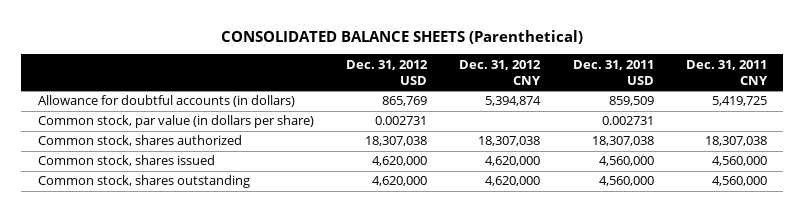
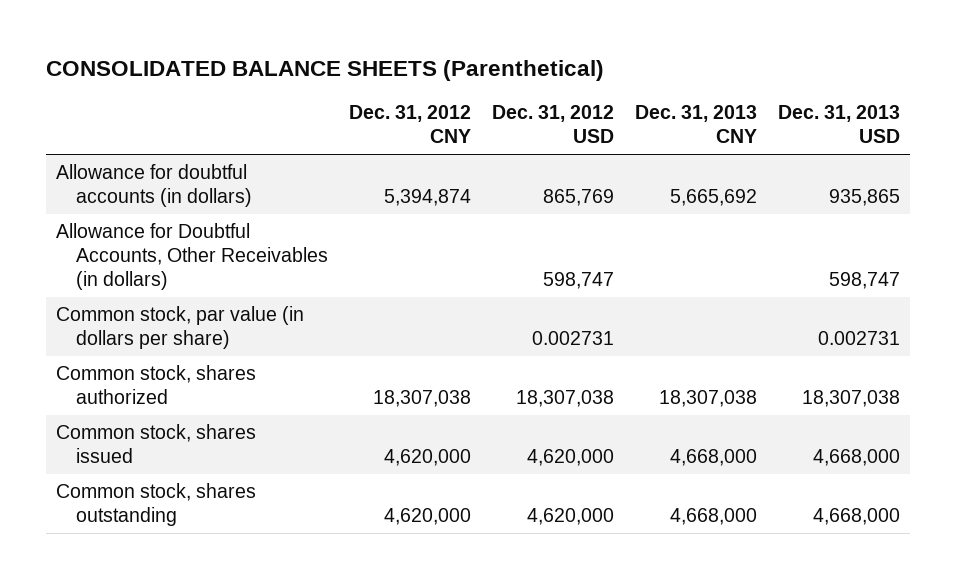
- | Dec. 31, 2012 USD | Dec. 31, 2012 CNY | Dec. 31, 2011 USD | Dec. 31, 2011 CNY
+ | Dec. 31, 2012 CNY | Dec. 31, 2012 USD | Dec. 31, 2013 CNY | Dec. 31, 2013 USD
+ Allowance for Doubtful Accounts, Other Receivables (in dollars) | | 598,747 | | 598,747

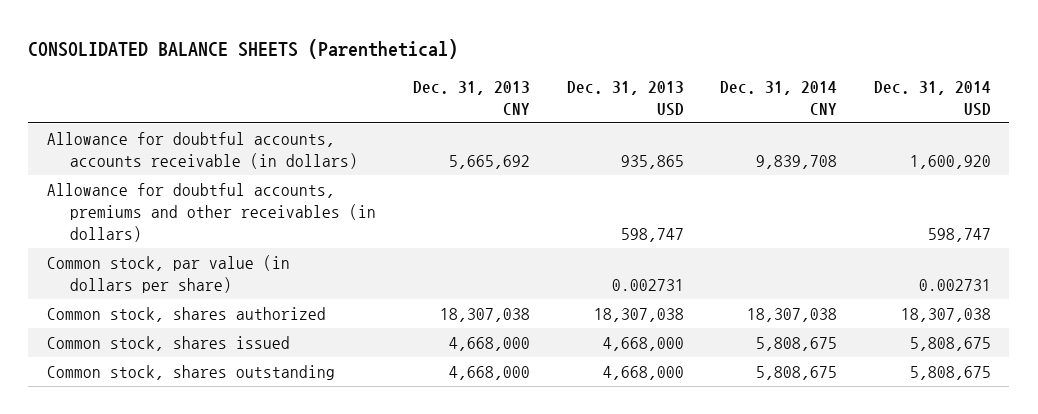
- | Dec. 31, 2012 CNY | Dec. 31, 2012 USD | Dec. 31, 2013 CNY | Dec. 31, 2013 USD
+ | Dec. 31, 2013 CNY | Dec. 31, 2013 USD | Dec. 31, 2014 CNY | Dec. 31, 2014 USD
- Allowance for doubtful accounts (in dollars) | 5,394,874 | 865,769 | 5,665,692 | 935,865
- Allowance for Doubtful Accounts, Other Receivables (in dollars) | | 598,747 | | 598,747
+ Allowance for doubtful accounts, accounts receivable (in dollars) | 5,665,692 | 935,865 | 9,839,708 | 1,600,920
+ Allowance for doubtful accounts, premiums and other receivables (in dollars) | | 598,747 | | 598,747

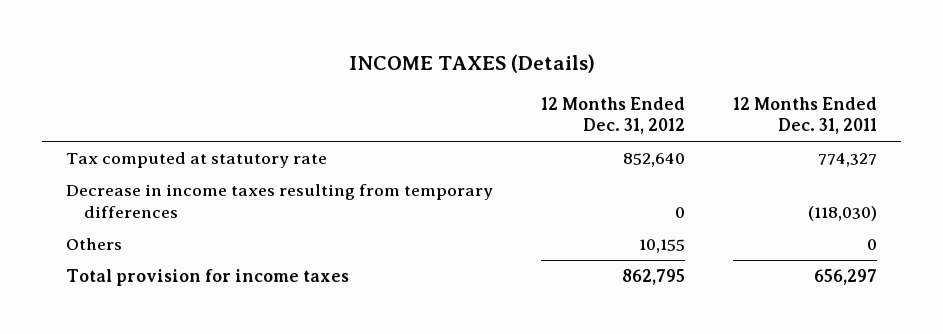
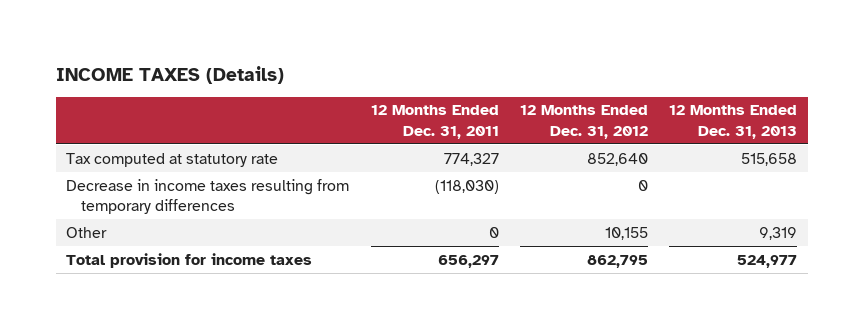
- | 12 Months Ended Dec. 31, 2012 | 12 Months Ended Dec. 31, 2011
+ | 12 Months Ended Dec. 31, 2011 | 12 Months Ended Dec. 31, 2012 | 12 Months Ended Dec. 31, 2013
- Others | 10,155 | 0
+ Other | 0 | 10,155 | 9,319

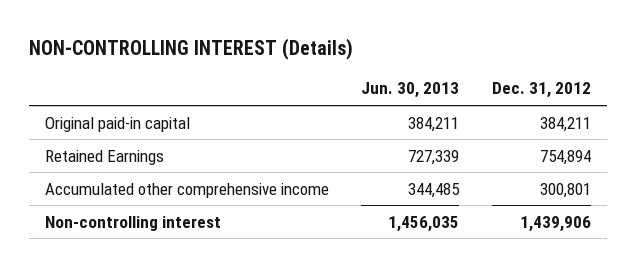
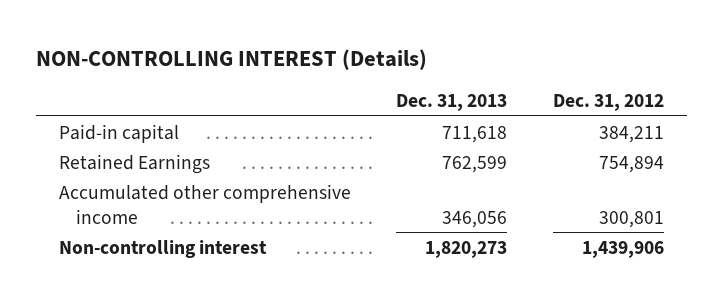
- | Jun. 30, 2013 | Dec. 31, 2012
+ | Dec. 31, 2013 | Dec. 31, 2012
- Original paid-in capital | 384,211 | 384,211
+ Paid-in capital | 711,618 | 384,211

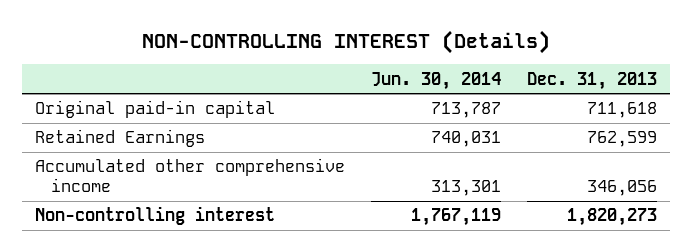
- | Dec. 31, 2013 | Dec. 31, 2012
+ | Jun. 30, 2014 | Dec. 31, 2013
- Paid-in capital | 711,618 | 384,211
+ Original paid-in capital | 713,787 | 711,618

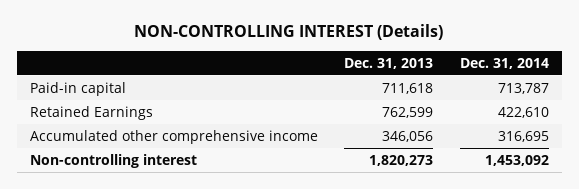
- | Jun. 30, 2014 | Dec. 31, 2013
+ | Dec. 31, 2013 | Dec. 31, 2014
- Original paid-in capital | 713,787 | 711,618
+ Paid-in capital | 711,618 | 713,787

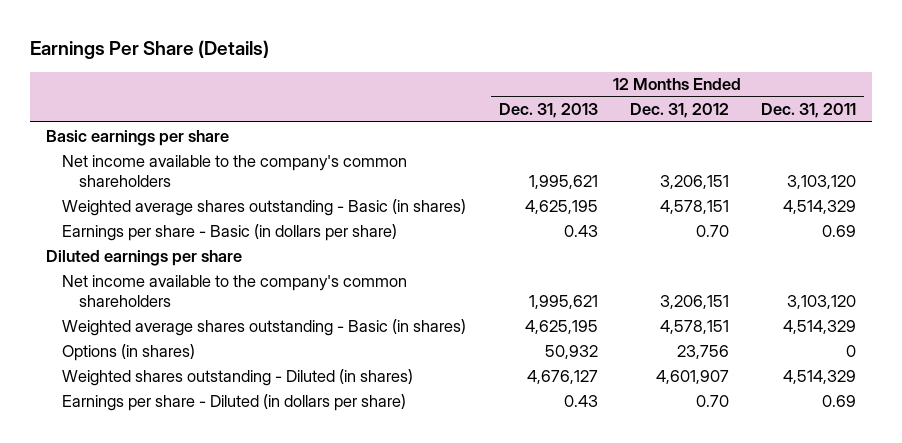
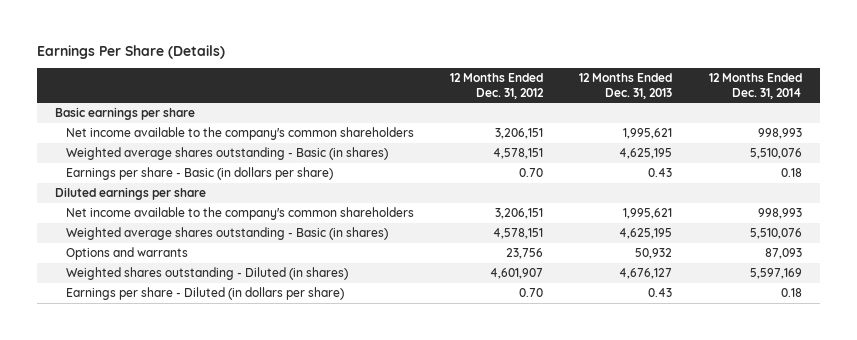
- | 12 Months Ended Dec. 31, 2013 | 12 Months Ended Dec. 31, 2012 | 12 Months Ended Dec. 31, 2011
+ | 12 Months Ended Dec. 31, 2012 | 12 Months Ended Dec. 31, 2013 | 12 Months Ended Dec. 31, 2014
- Options (in shares) | 50,932 | 23,756 | 0
+ Options and warrants | 23,756 | 50,932 | 87,093

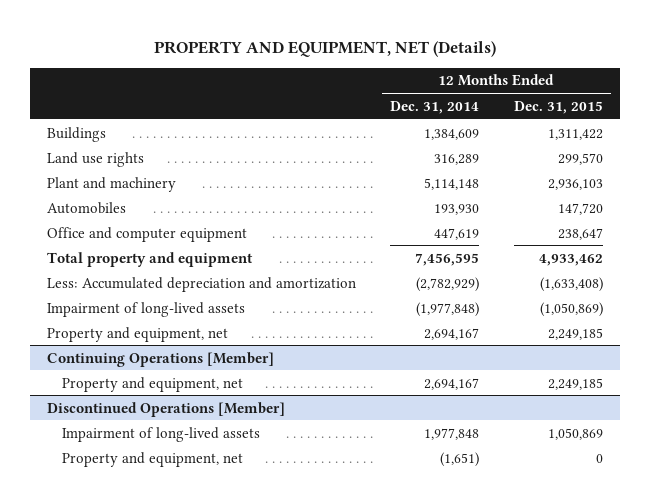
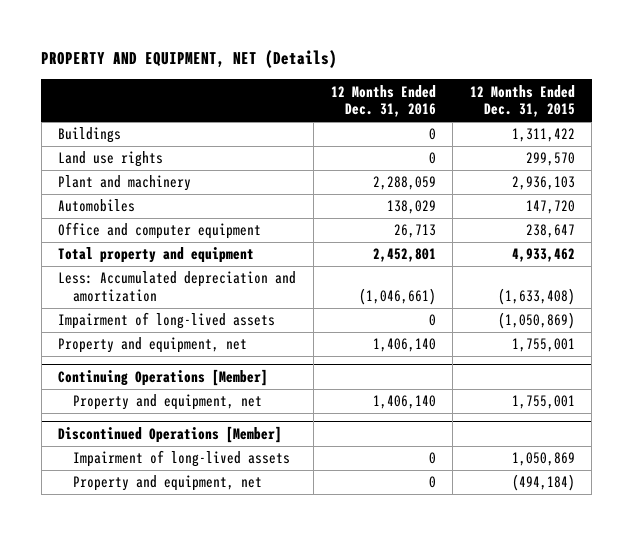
- | 12 Months Ended Dec. 31, 2014 | 12 Months Ended Dec. 31, 2015
+ | 12 Months Ended Dec. 31, 2016 | 12 Months Ended Dec. 31, 2015
- Property and equipment, net | 2,694,167 | 2,249,185
+ Property and equipment, net | 1,406,140 | 1,755,001
@ Continuing Operations [Member]
- Property and equipment, net | 2,694,167 | 2,249,185
+ Property and equipment, net | 1,406,140 | 1,755,001
@ Discontinued Operations [Member]
- Property and equipment, net | (1,651) | 0
+ Property and equipment, net | 0 | (494,184)

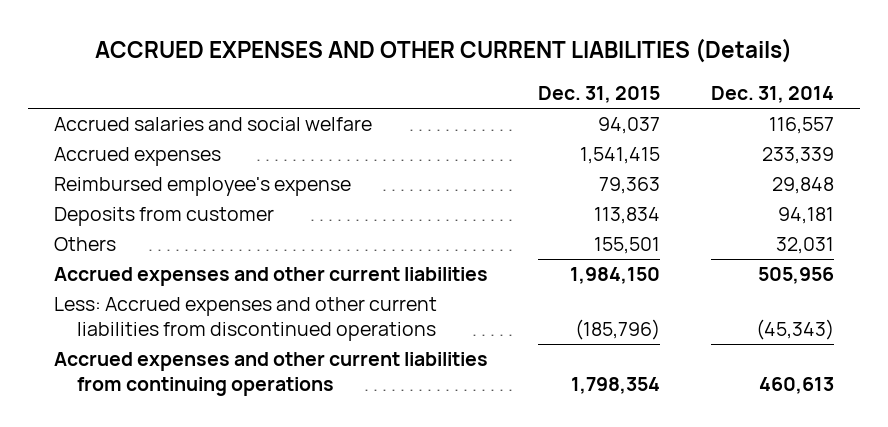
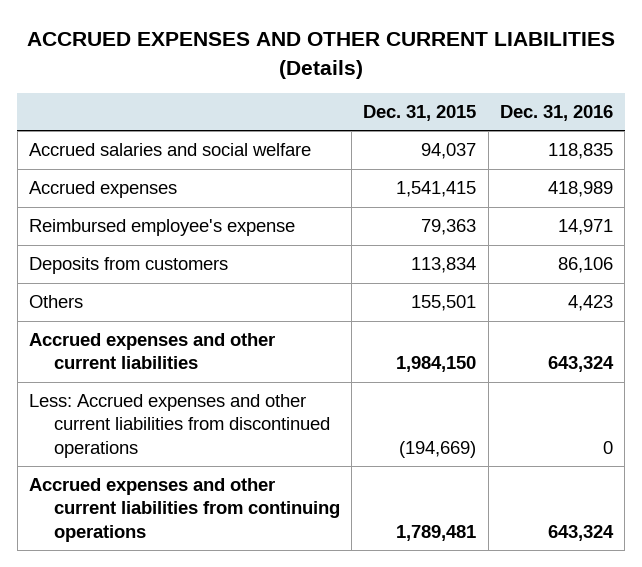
- | Dec. 31, 2015 | Dec. 31, 2014
+ | Dec. 31, 2015 | Dec. 31, 2016
- Deposits from customer | 113,834 | 94,181
+ Deposits from customers | 113,834 | 86,106
- Less: Accrued expenses and other current liabilities from discontinued operations | (185,796) | (45,343)
- Accrued expenses and other current liabilities from continuing operations | 1,798,354 | 460,613
+ Less: Accrued expenses and other current liabilities from discontinued operations | (194,669) | 0
+ Accrued expenses and other current liabilities from continuing operations | 1,789,481 | 643,324

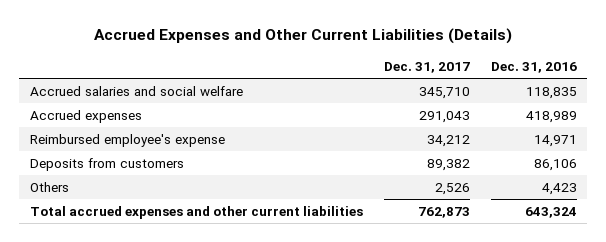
- ACCRUED EXPENSES AND OTHER CURRENT LIABILITIES (Details)
+ Accrued Expenses and Other Current Liabilities (Details)
- | Dec. 31, 2015 | Dec. 31, 2016
+ | Dec. 31, 2017 | Dec. 31, 2016
- Accrued expenses and other current liabilities | 1,984,150 | 643,324
- Less: Accrued expenses and other current liabilities from discontinued operations | (194,669) | 0
- Accrued expenses and other current liabilities from continuing operations | 1,789,481 | 643,324
+ Total accrued expenses and other current liabilities | 762,873 | 643,324

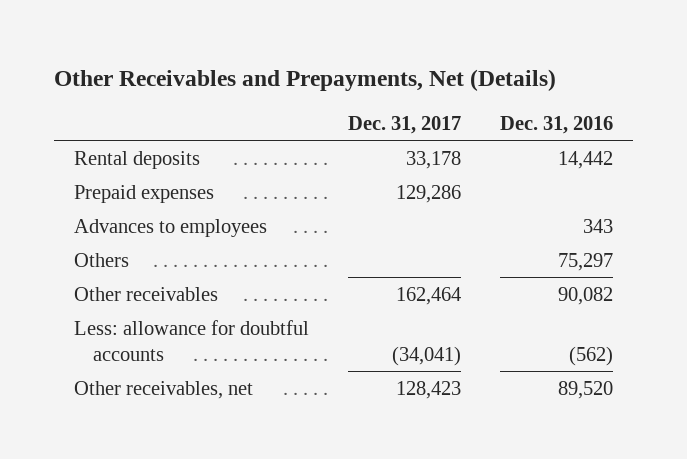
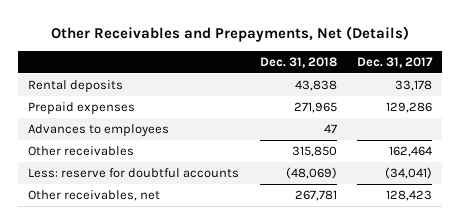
- | Dec. 31, 2017 | Dec. 31, 2016
+ | Dec. 31, 2018 | Dec. 31, 2017
- Others | | 75,297
- Less: allowance for doubtful accounts | (34,041) | (562)
+ Less: reserve for doubtful accounts | (48,069) | (34,041)

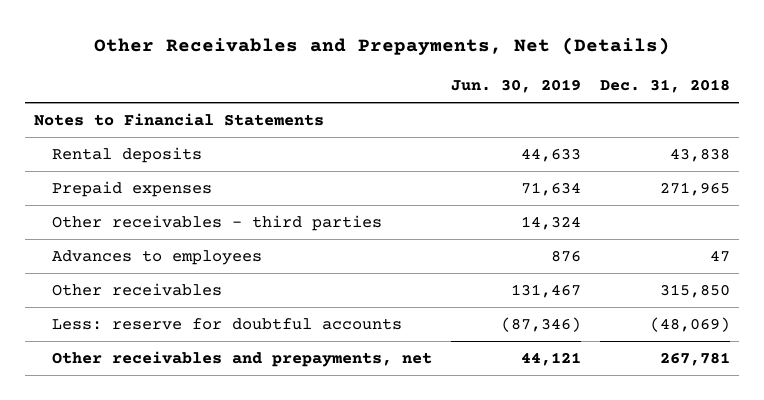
- | Dec. 31, 2018 | Dec. 31, 2017
+ | Jun. 30, 2019 | Dec. 31, 2018
+ Notes to Financial Statements
+ Other receivables - third parties | 14,324 |
- Other receivables, net | 267,781 | 128,423
+ Other receivables and prepayments, net | 44,121 | 267,781

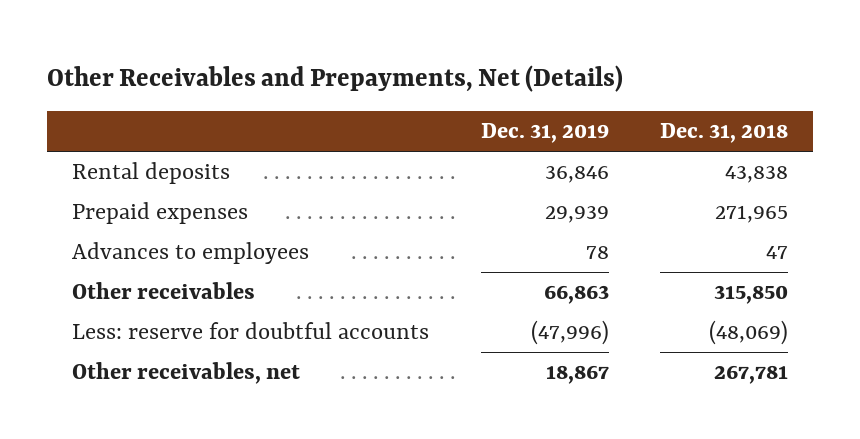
- | Jun. 30, 2019 | Dec. 31, 2018
+ | Dec. 31, 2019 | Dec. 31, 2018
- Notes to Financial Statements
- Other receivables - third parties | 14,324 |
- Other receivables and prepayments, net | 44,121 | 267,781
+ Other receivables, net | 18,867 | 267,781

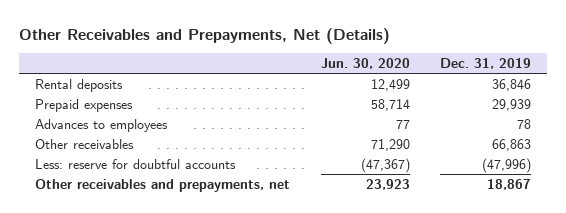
- | Dec. 31, 2019 | Dec. 31, 2018
+ | Jun. 30, 2020 | Dec. 31, 2019
- Other receivables, net | 18,867 | 267,781
+ Other receivables and prepayments, net | 23,923 | 18,867

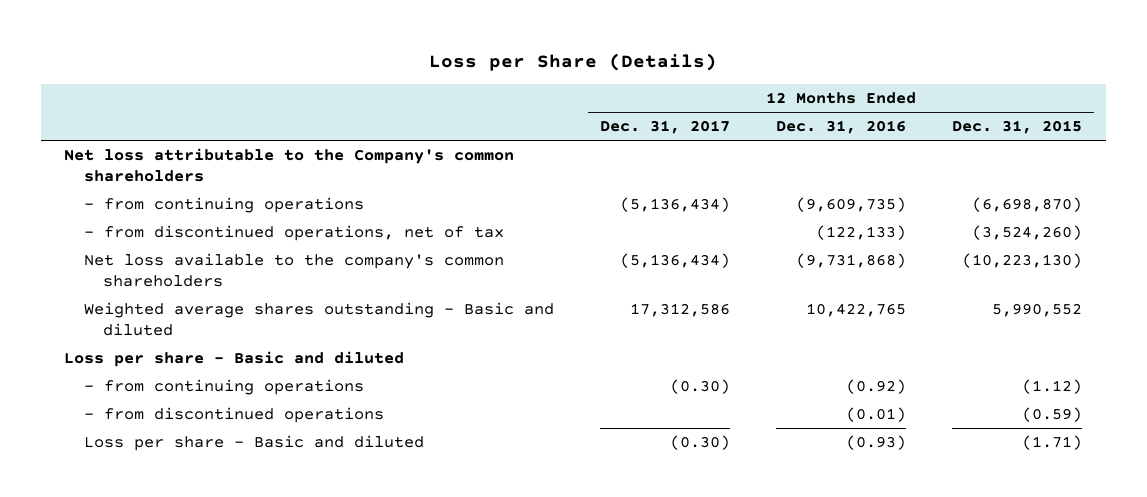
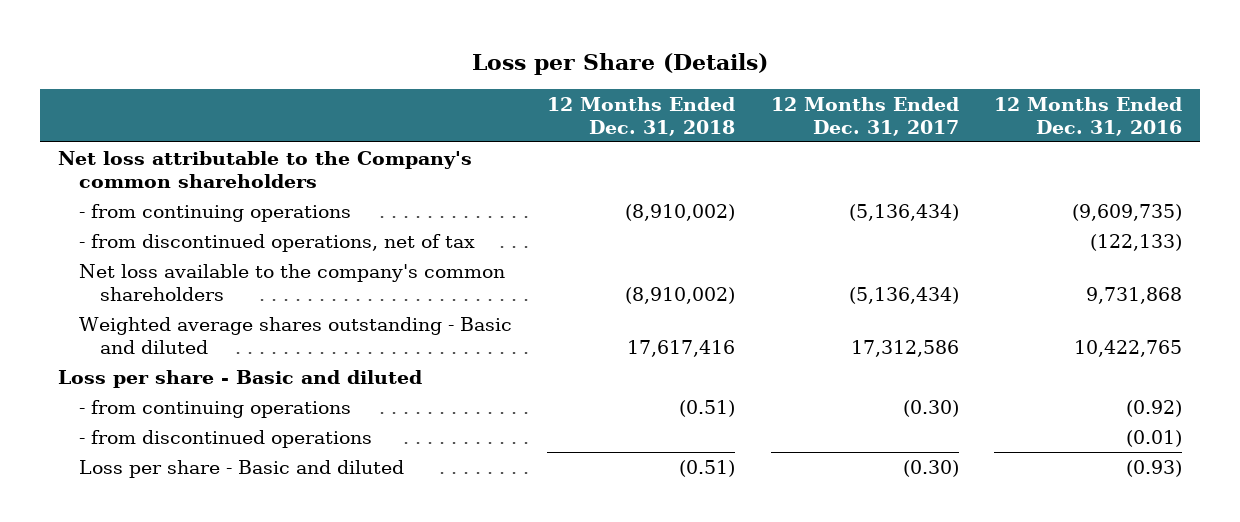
- | 12 Months Ended Dec. 31, 2017 | 12 Months Ended Dec. 31, 2016 | 12 Months Ended Dec. 31, 2015
+ | 12 Months Ended Dec. 31, 2018 | 12 Months Ended Dec. 31, 2017 | 12 Months Ended Dec. 31, 2016
- Net loss available to the company's common shareholders | (5,136,434) | (9,731,868) | (10,223,130)
+ Net loss available to the company's common shareholders | (8,910,002) | (5,136,434) | 9,731,868

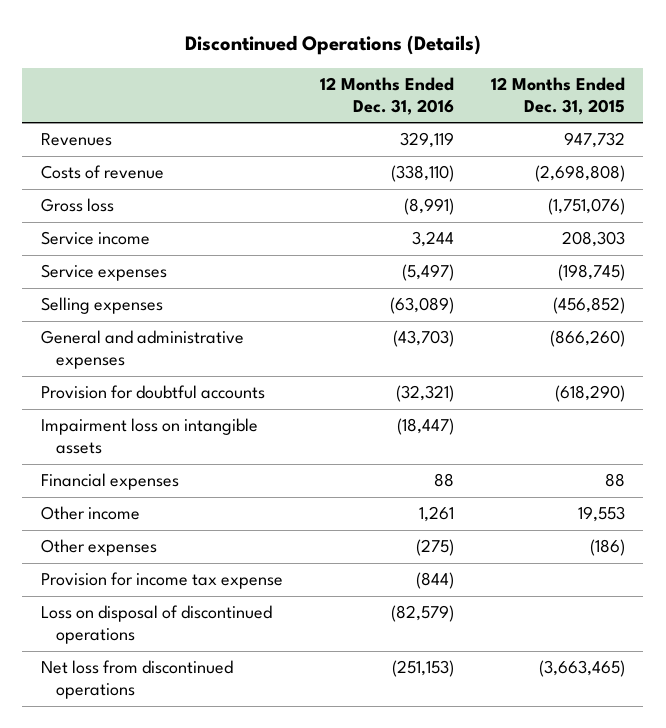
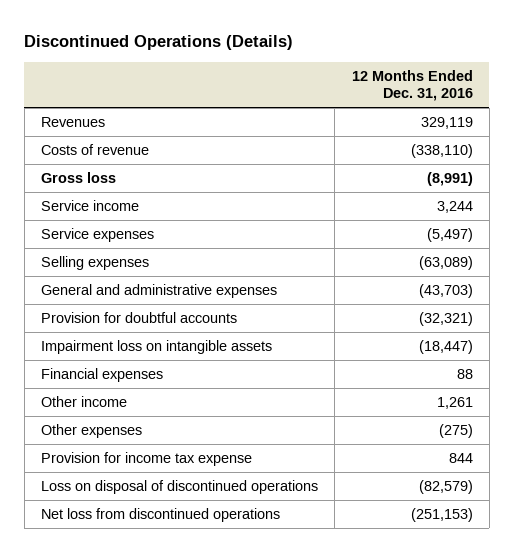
- | 12 Months Ended Dec. 31, 2016 | 12 Months Ended Dec. 31, 2015
+ | 12 Months Ended Dec. 31, 2016
- Provision for income tax expense | (844) |
+ Provision for income tax expense | 844

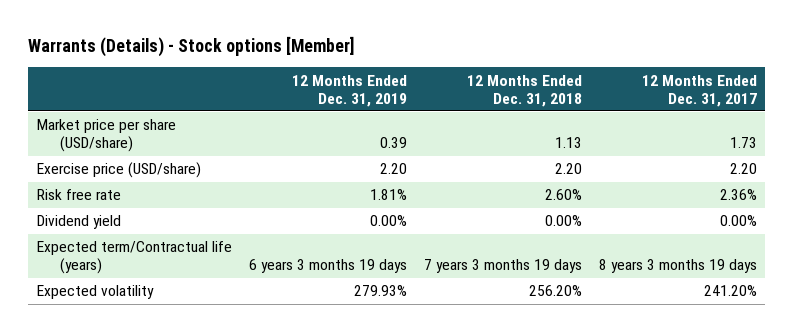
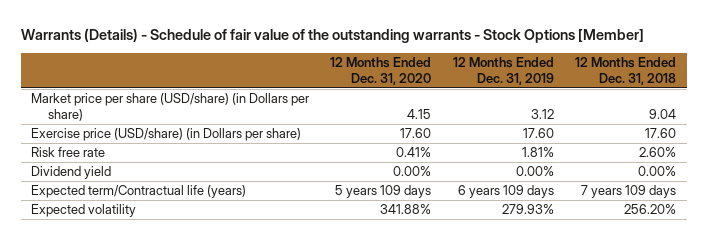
- Warrants (Details) - Stock options [Member]
+ Warrants (Details) - Schedule of fair value of the outstanding warrants - Stock Options [Member]
- | 12 Months Ended Dec. 31, 2019 | 12 Months Ended Dec. 31, 2018 | 12 Months Ended Dec. 31, 2017
+ | 12 Months Ended Dec. 31, 2020 | 12 Months Ended Dec. 31, 2019 | 12 Months Ended Dec. 31, 2018
- Market price per share (USD/share) | 0.39 | 1.13 | 1.73
- Exercise price (USD/share) | 2.20 | 2.20 | 2.20
+ Market price per share (USD/share) (in Dollars per share) | 4.15 | 3.12 | 9.04
+ Exercise price (USD/share) (in Dollars per share) | 17.60 | 17.60 | 17.60
- Expected term/Contractual life (years) | 6 years 3 months 19 days | 7 years 3 months 19 days | 8 years 3 months 19 days
+ Expected term/Contractual life (years) | 5 years 109 days | 6 years 109 days | 7 years 109 days

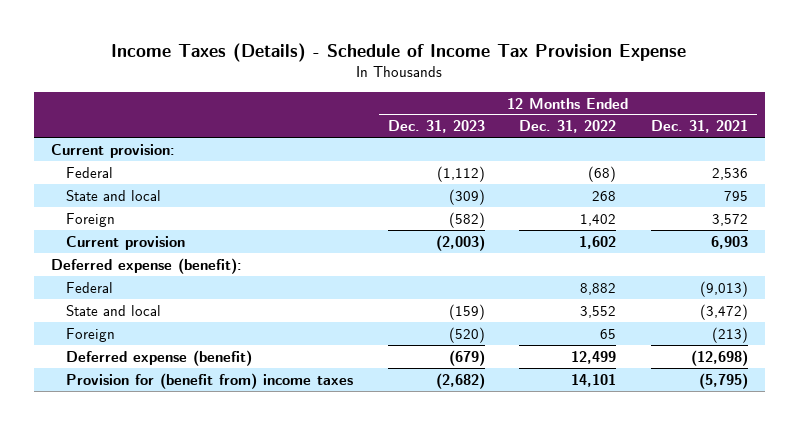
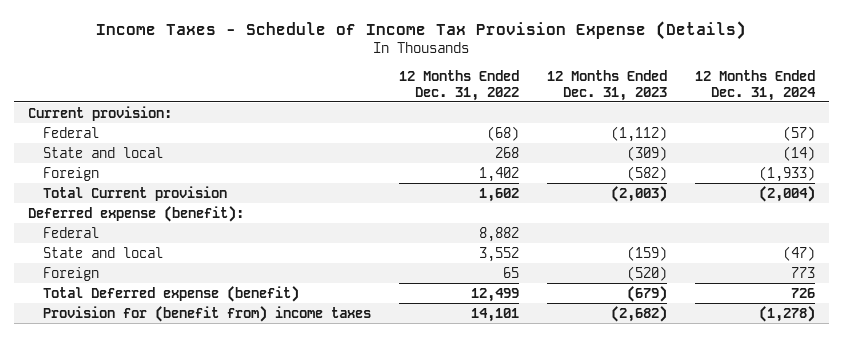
- Income Taxes (Details) - Schedule of Income Tax Provision Expense
+ Income Taxes - Schedule of Income Tax Provision Expense (Details)
- | 12 Months Ended Dec. 31, 2023 | 12 Months Ended Dec. 31, 2022 | 12 Months Ended Dec. 31, 2021
+ | 12 Months Ended Dec. 31, 2022 | 12 Months Ended Dec. 31, 2023 | 12 Months Ended Dec. 31, 2024
- Current provision | (2,003) | 1,602 | 6,903
+ Total Current provision | 1,602 | (2,003) | (2,004)
- Deferred expense (benefit) | (679) | 12,499 | (12,698)
+ Total Deferred expense (benefit) | 12,499 | (679) | 726

